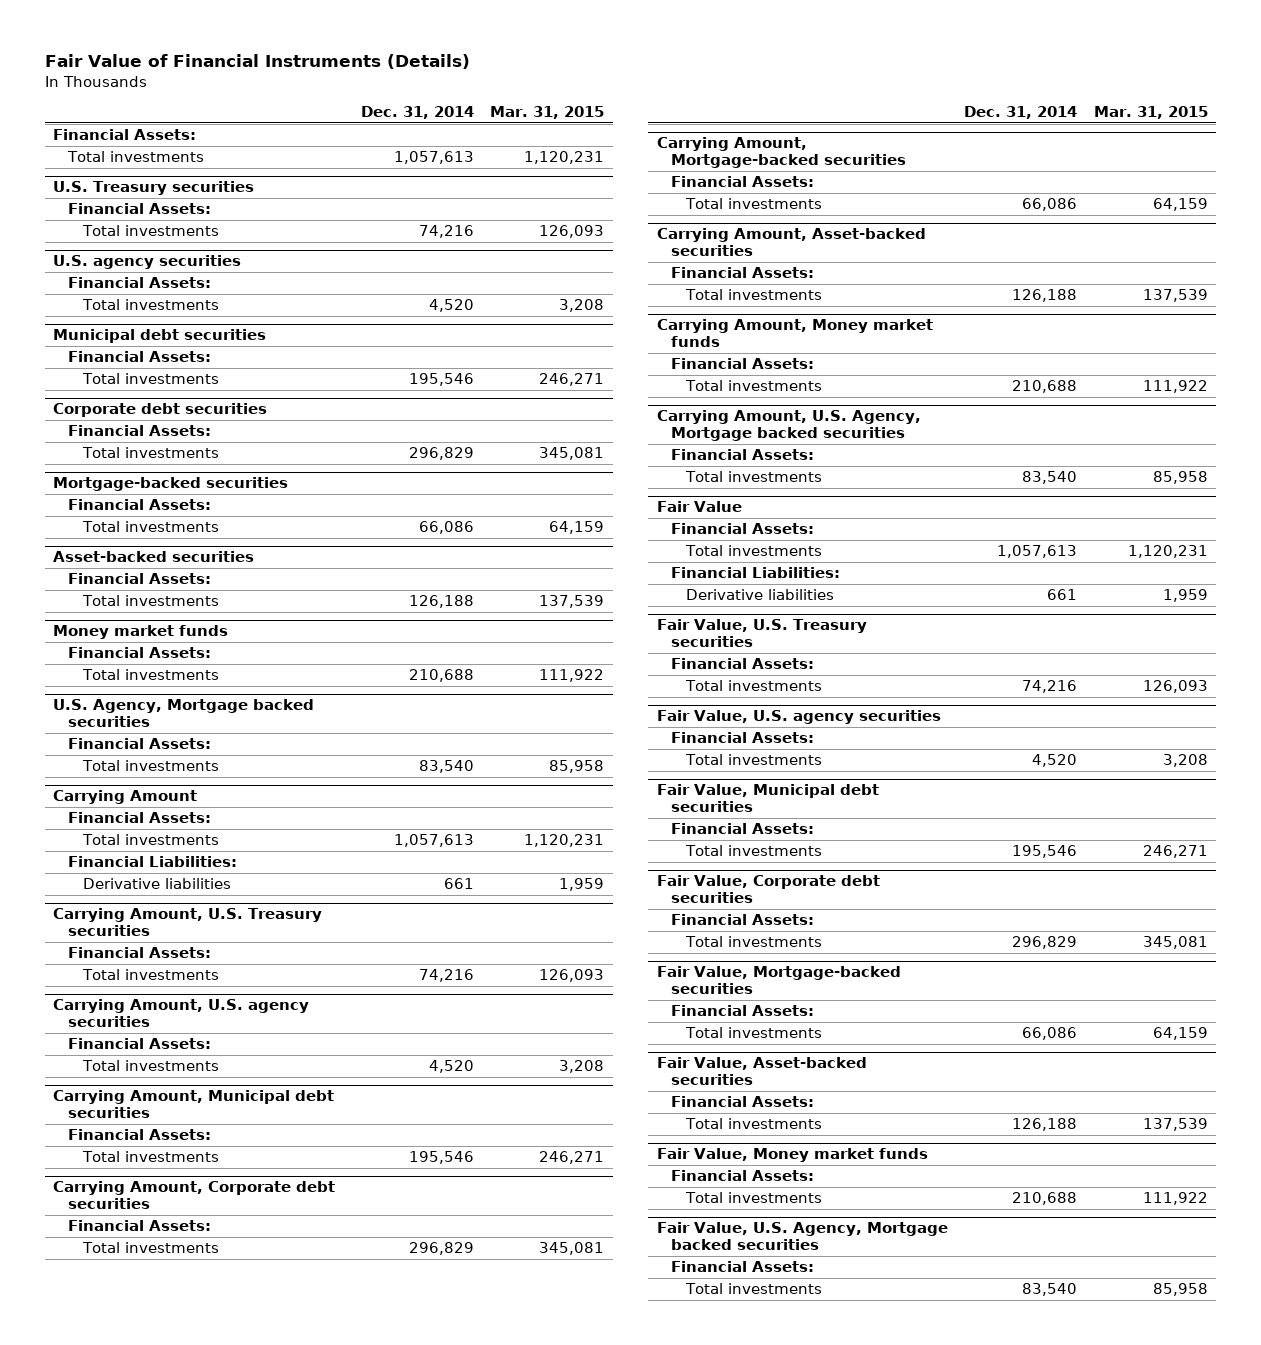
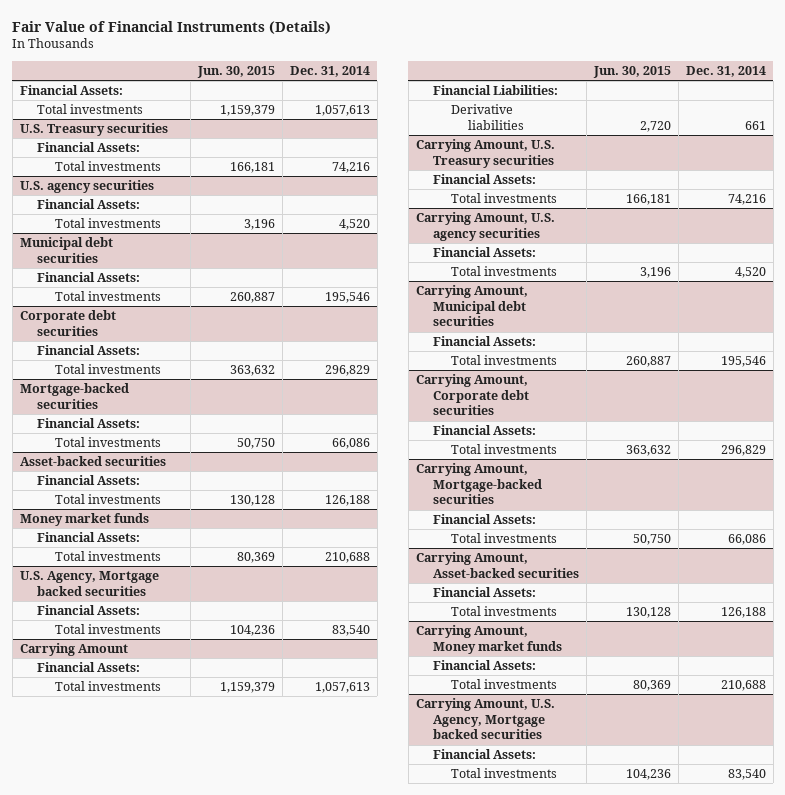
- | Dec. 31, 2014 | Mar. 31, 2015
+ | Jun. 30, 2015 | Dec. 31, 2014
- Fair Value
- Financial Assets:
- Total investments | 1,057,613 | 1,120,231
- Financial Liabilities:
- Derivative liabilities | 661 | 1,959
- Fair Value, U.S. Treasury securities
- Financial Assets:
- Total investments | 74,216 | 126,093
- Fair Value, U.S. agency securities
- Financial Assets:
- Total investments | 4,520 | 3,208
- Fair Value, Municipal debt securities
- Financial Assets:
- Total investments | 195,546 | 246,271
- Fair Value, Corporate debt securities
- Financial Assets:
- Total investments | 296,829 | 345,081
- Fair Value, Mortgage-backed securities
- Financial Assets:
- Total investments | 66,086 | 64,159
- Fair Value, Asset-backed securities
- Financial Assets:
- Total investments | 126,188 | 137,539
- Fair Value, Money market funds
- Financial Assets:
- Total investments | 210,688 | 111,922
- Fair Value, U.S. Agency, Mortgage backed securities
- Financial Assets:
- Total investments | 83,540 | 85,958

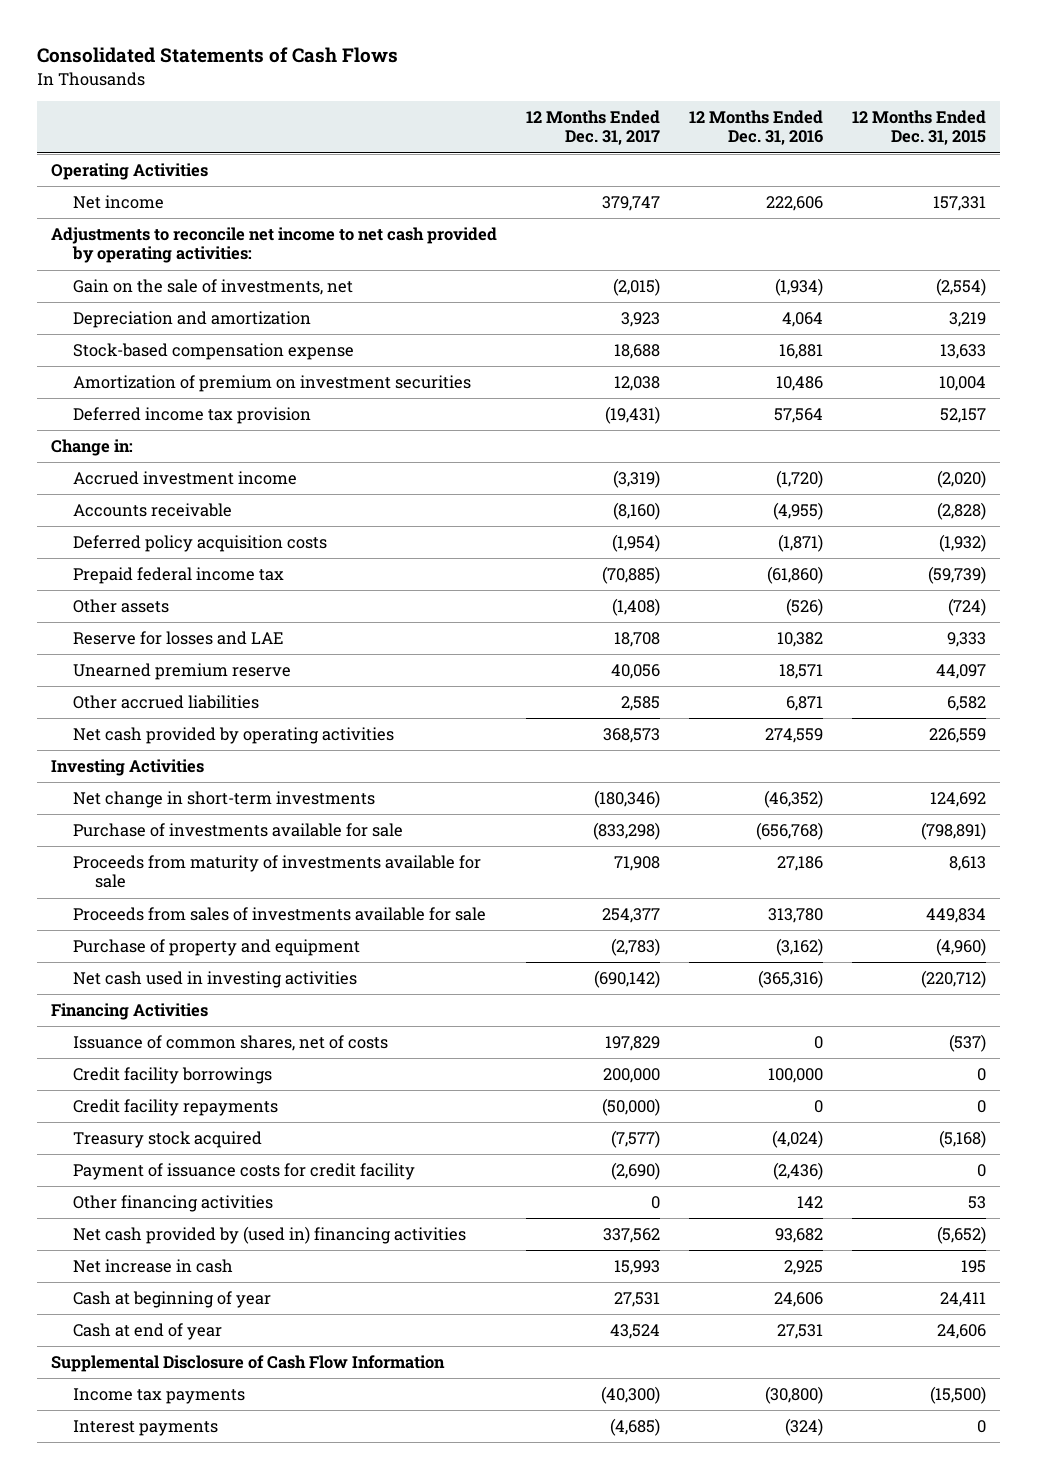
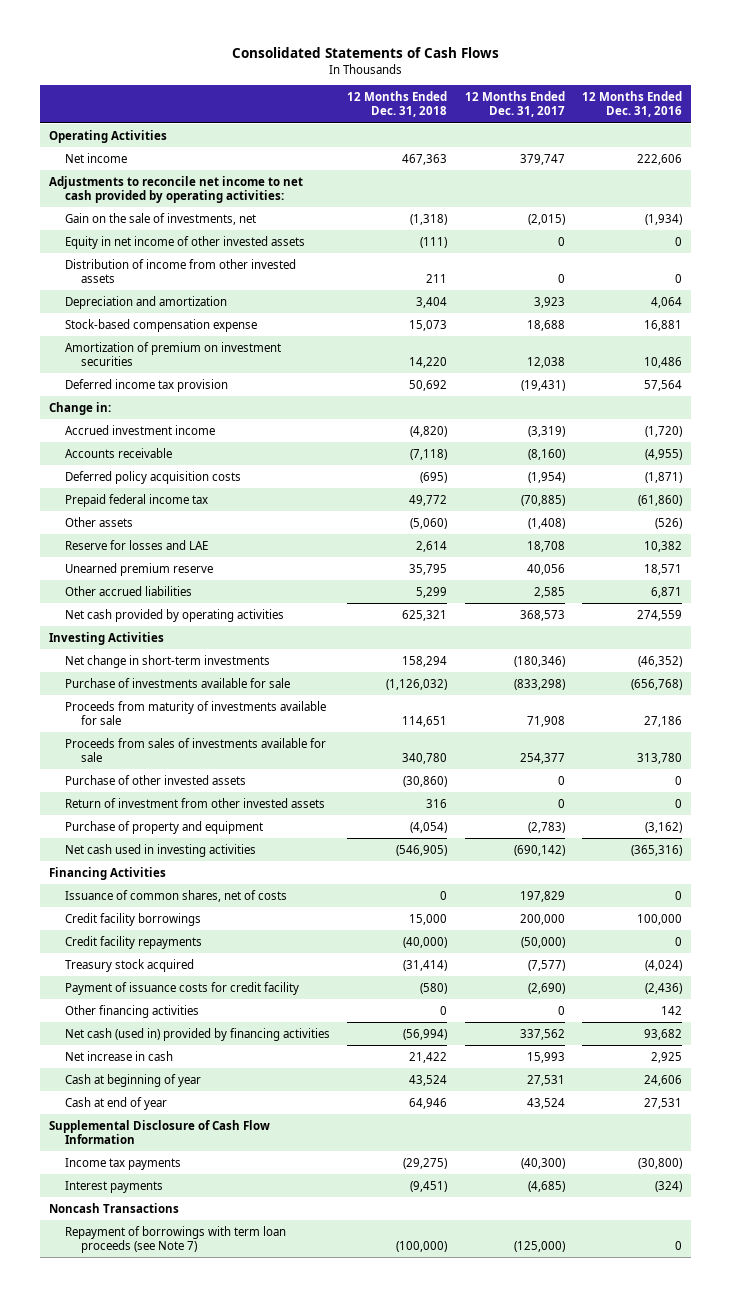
- | 12 Months Ended Dec. 31, 2017 | 12 Months Ended Dec. 31, 2016 | 12 Months Ended Dec. 31, 2015
+ | 12 Months Ended Dec. 31, 2018 | 12 Months Ended Dec. 31, 2017 | 12 Months Ended Dec. 31, 2016
+ Equity in net income of other invested assets | (111) | 0 | 0
+ Distribution of income from other invested assets | 211 | 0 | 0
+ Purchase of other invested assets | (30,860) | 0 | 0
+ Return of investment from other invested assets | 316 | 0 | 0
- Net cash provided by (used in) financing activities | 337,562 | 93,682 | (5,652)
+ Net cash (used in) provided by financing activities | (56,994) | 337,562 | 93,682
+ Noncash Transactions
+ Repayment of borrowings with term loan proceeds (see Note 7) | (100,000) | (125,000) | 0

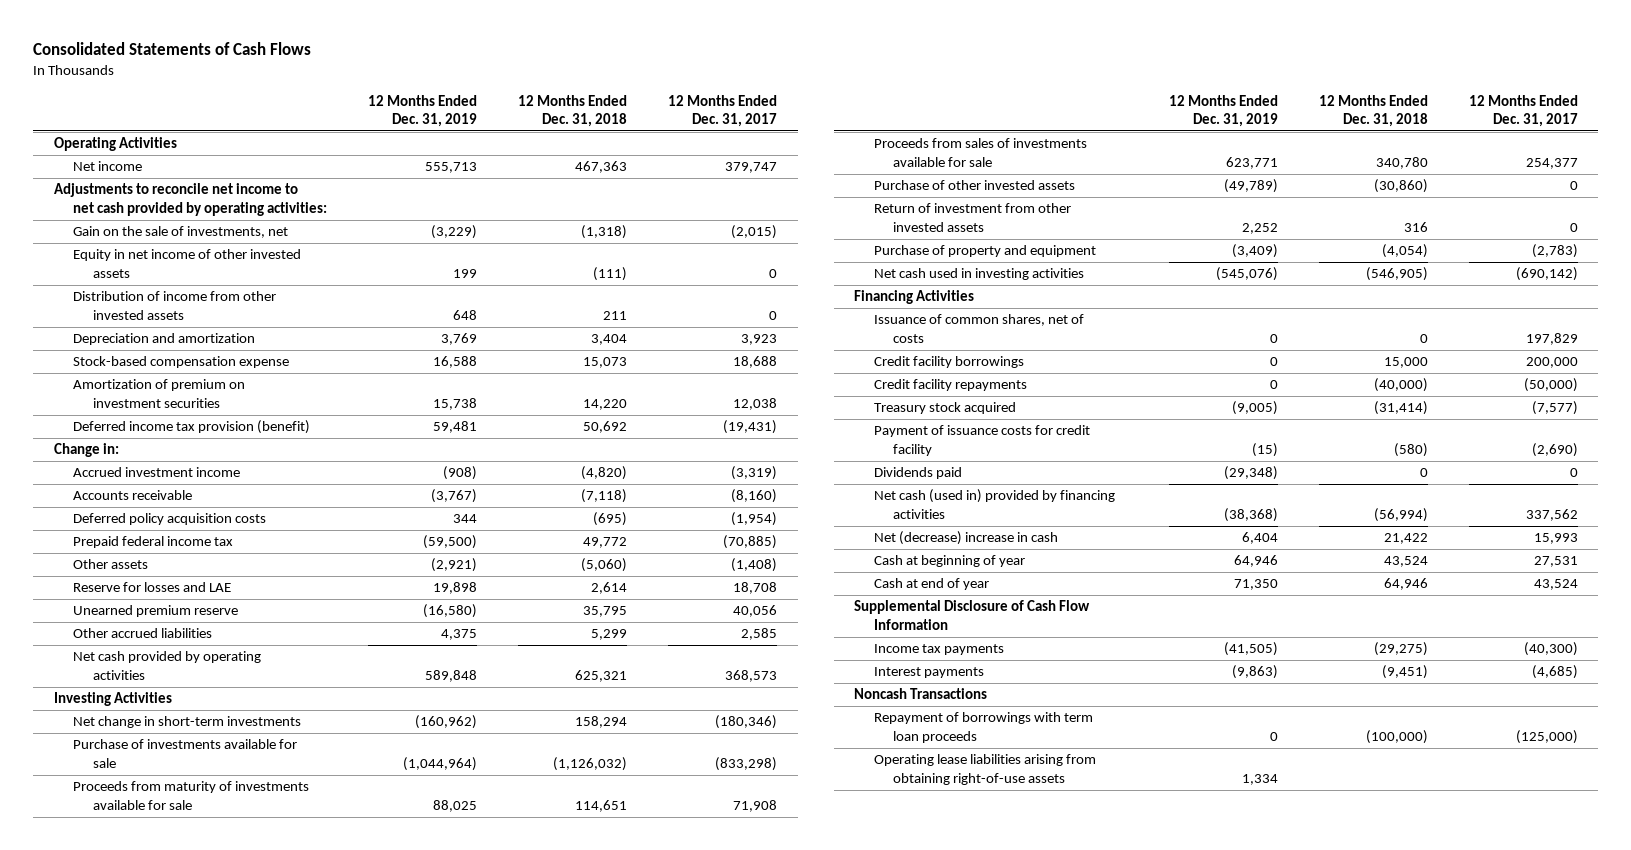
- | 12 Months Ended Dec. 31, 2018 | 12 Months Ended Dec. 31, 2017 | 12 Months Ended Dec. 31, 2016
+ | 12 Months Ended Dec. 31, 2019 | 12 Months Ended Dec. 31, 2018 | 12 Months Ended Dec. 31, 2017
- Deferred income tax provision | 50,692 | (19,431) | 57,564
+ Deferred income tax provision (benefit) | 59,481 | 50,692 | (19,431)
- Other financing activities | 0 | 0 | 142
+ Dividends paid | (29,348) | 0 | 0
- Net increase in cash | 21,422 | 15,993 | 2,925
+ Net (decrease) increase in cash | 6,404 | 21,422 | 15,993
- Repayment of borrowings with term loan proceeds (see Note 7) | (100,000) | (125,000) | 0
+ Repayment of borrowings with term loan proceeds | 0 | (100,000) | (125,000)
+ Operating lease liabilities arising from obtaining right-of-use assets | 1,334 | |

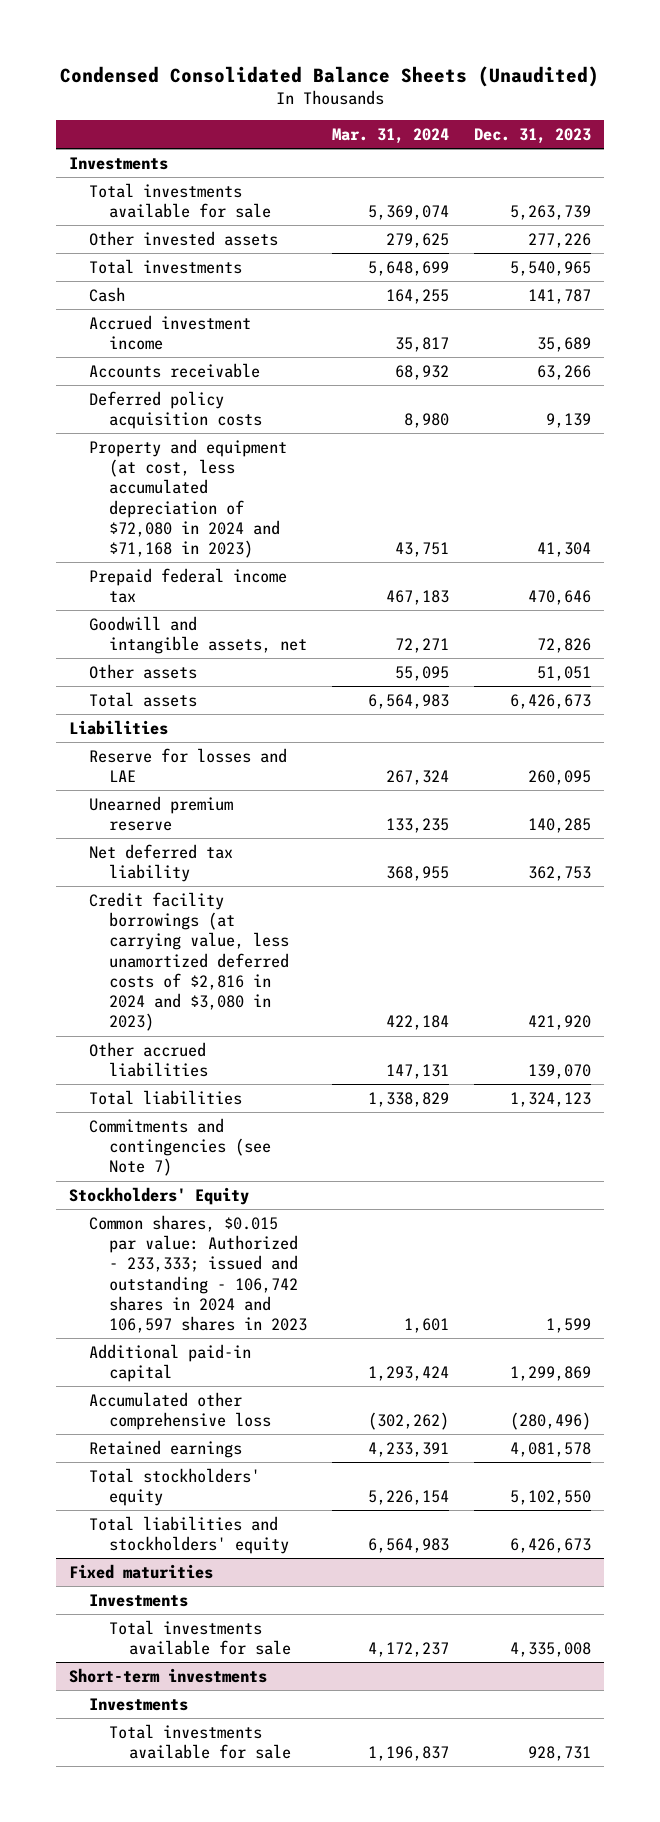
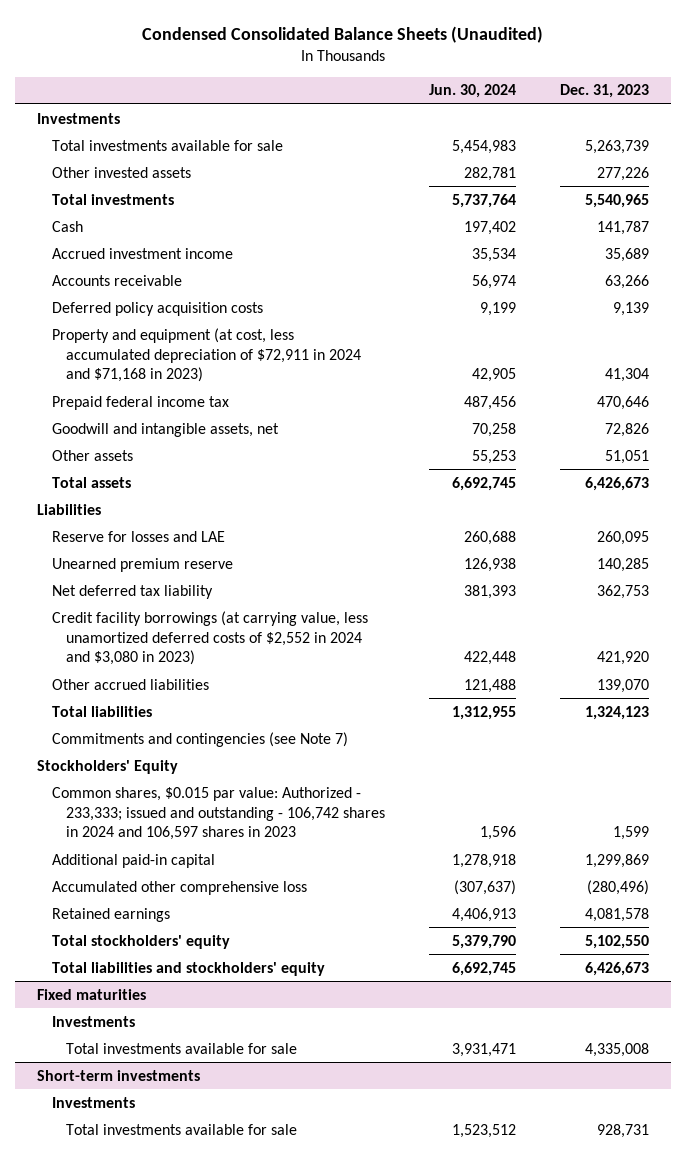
- | Mar. 31, 2024 | Dec. 31, 2023
+ | Jun. 30, 2024 | Dec. 31, 2023
- Property and equipment (at cost, less accumulated depreciation of $72,080 in 2024 and $71,168 in 2023) | 43,751 | 41,304
+ Property and equipment (at cost, less accumulated depreciation of $72,911 in 2024 and $71,168 in 2023) | 42,905 | 41,304
- Credit facility borrowings (at carrying value, less unamortized deferred costs of $2,816 in 2024 and $3,080 in 2023) | 422,184 | 421,920
+ Credit facility borrowings (at carrying value, less unamortized deferred costs of $2,552 in 2024 and $3,080 in 2023) | 422,448 | 421,920

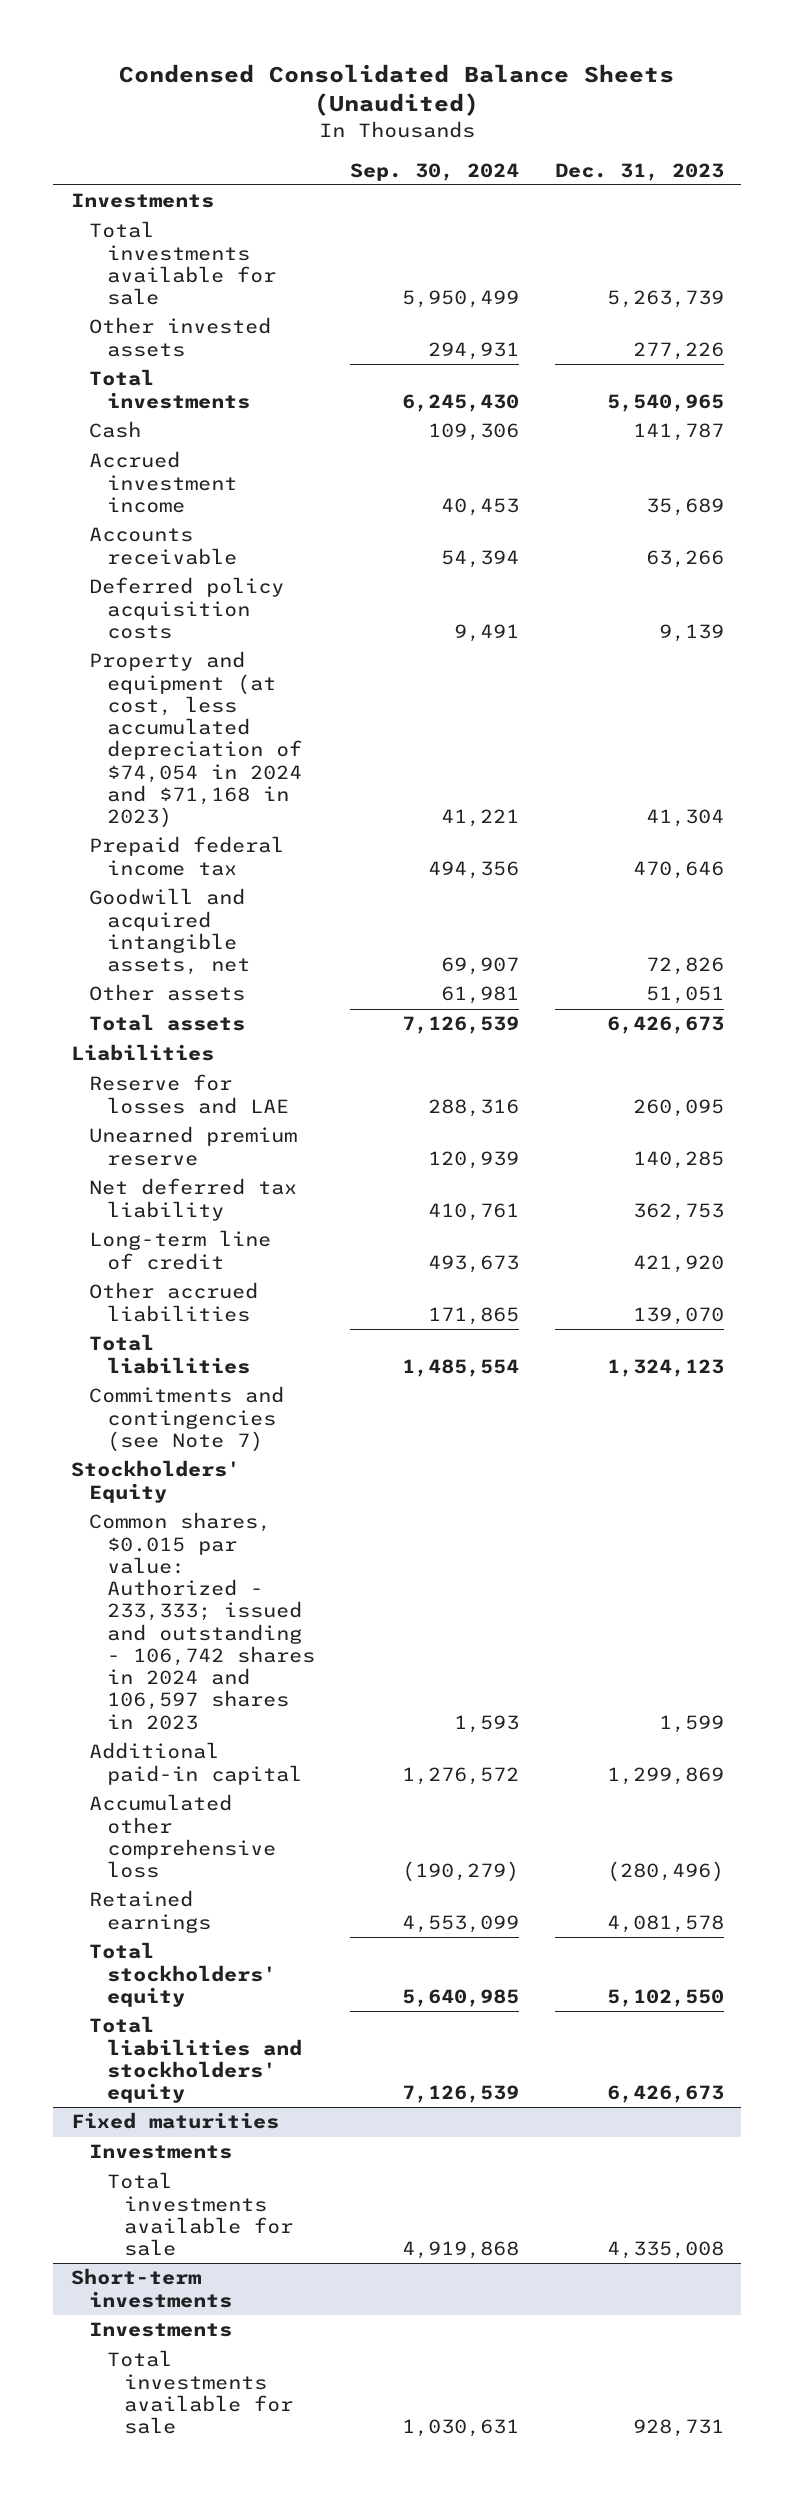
- | Jun. 30, 2024 | Dec. 31, 2023
+ | Sep. 30, 2024 | Dec. 31, 2023
- Property and equipment (at cost, less accumulated depreciation of $72,911 in 2024 and $71,168 in 2023) | 42,905 | 41,304
+ Property and equipment (at cost, less accumulated depreciation of $74,054 in 2024 and $71,168 in 2023) | 41,221 | 41,304
- Goodwill and intangible assets, net | 70,258 | 72,826
+ Goodwill and acquired intangible assets, net | 69,907 | 72,826
- Credit facility borrowings (at carrying value, less unamortized deferred costs of $2,552 in 2024 and $3,080 in 2023) | 422,448 | 421,920
+ Long-term line of credit | 493,673 | 421,920

